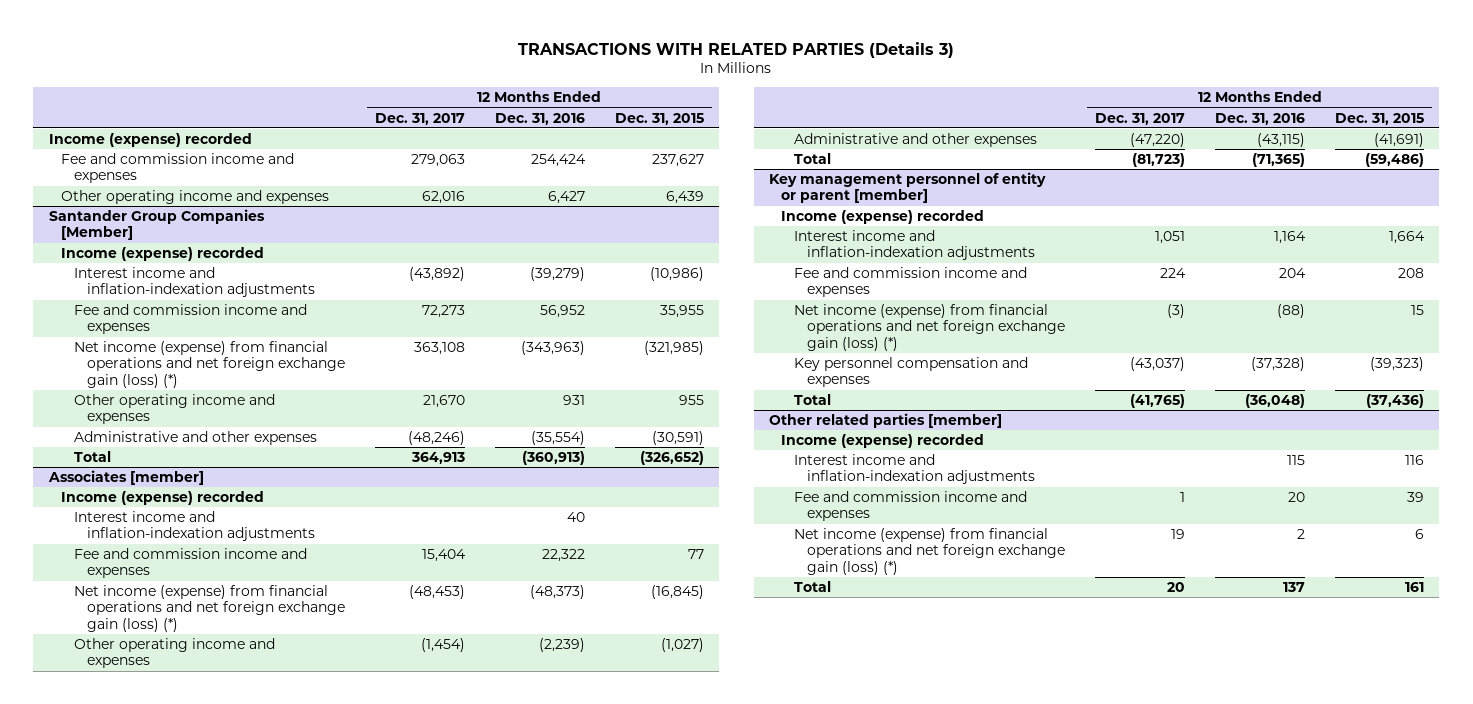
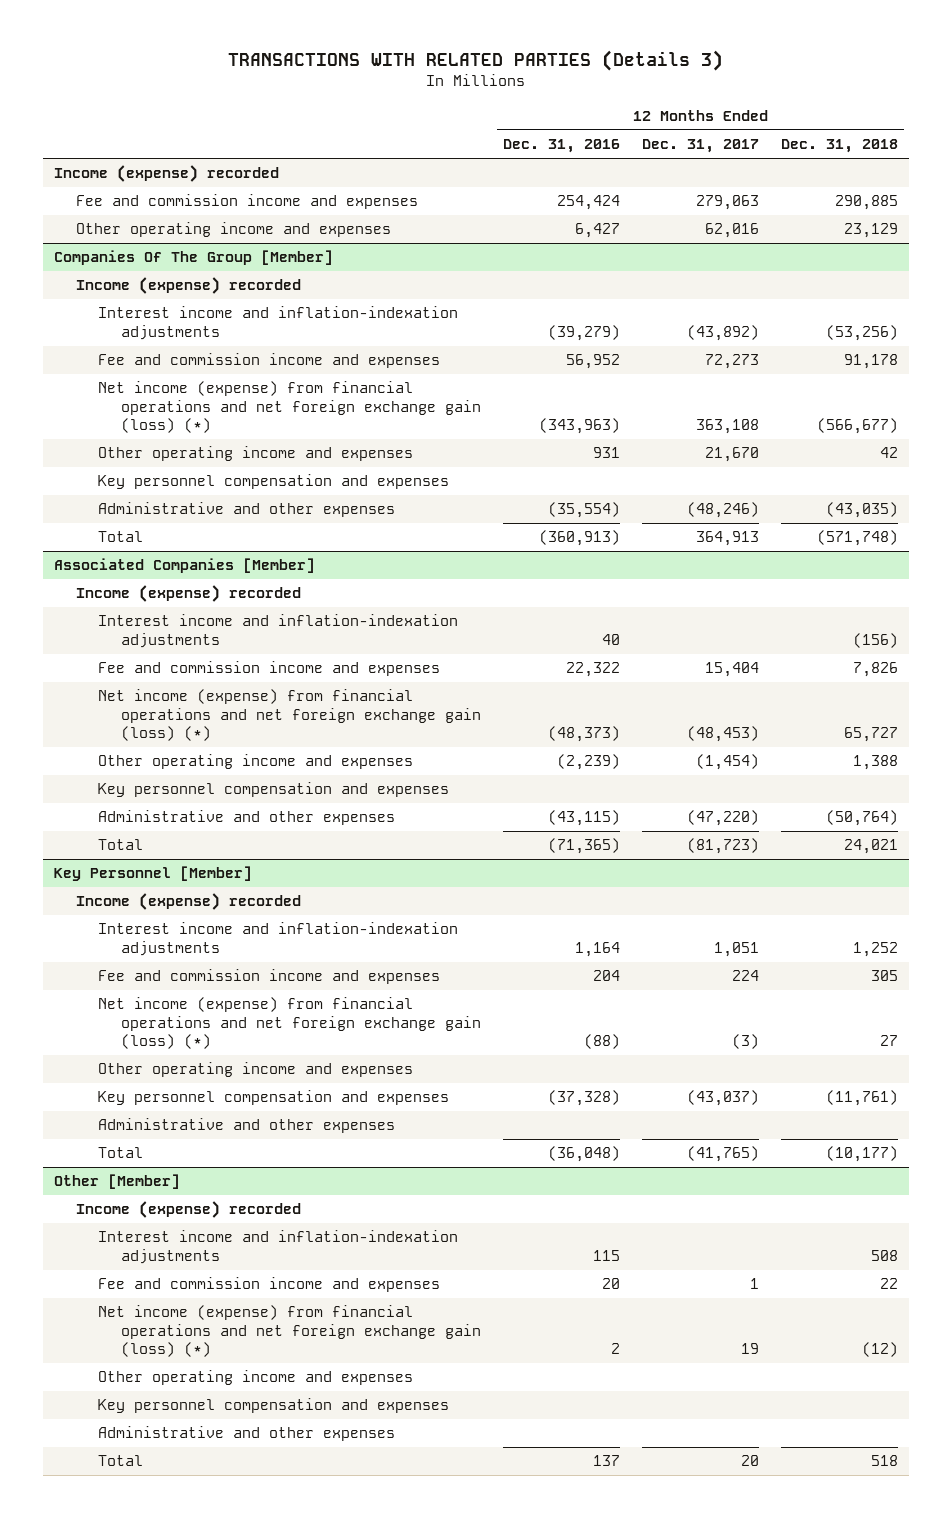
- | 12 Months Ended Dec. 31, 2017 | 12 Months Ended Dec. 31, 2016 | 12 Months Ended Dec. 31, 2015
+ | 12 Months Ended Dec. 31, 2016 | 12 Months Ended Dec. 31, 2017 | 12 Months Ended Dec. 31, 2018
- Santander Group Companies [Member]
+ Companies Of The Group [Member]
+ Key personnel compensation and expenses
- Associates [member]
+ Associated Companies [Member]
+ Key personnel compensation and expenses
- Key management personnel of entity or parent [member]
+ Key Personnel [Member]
+ Other operating income and expenses
+ Administrative and other expenses
- Other related parties [member]
+ Other [Member]
+ Other operating income and expenses
+ Key personnel compensation and expenses
+ Administrative and other expenses

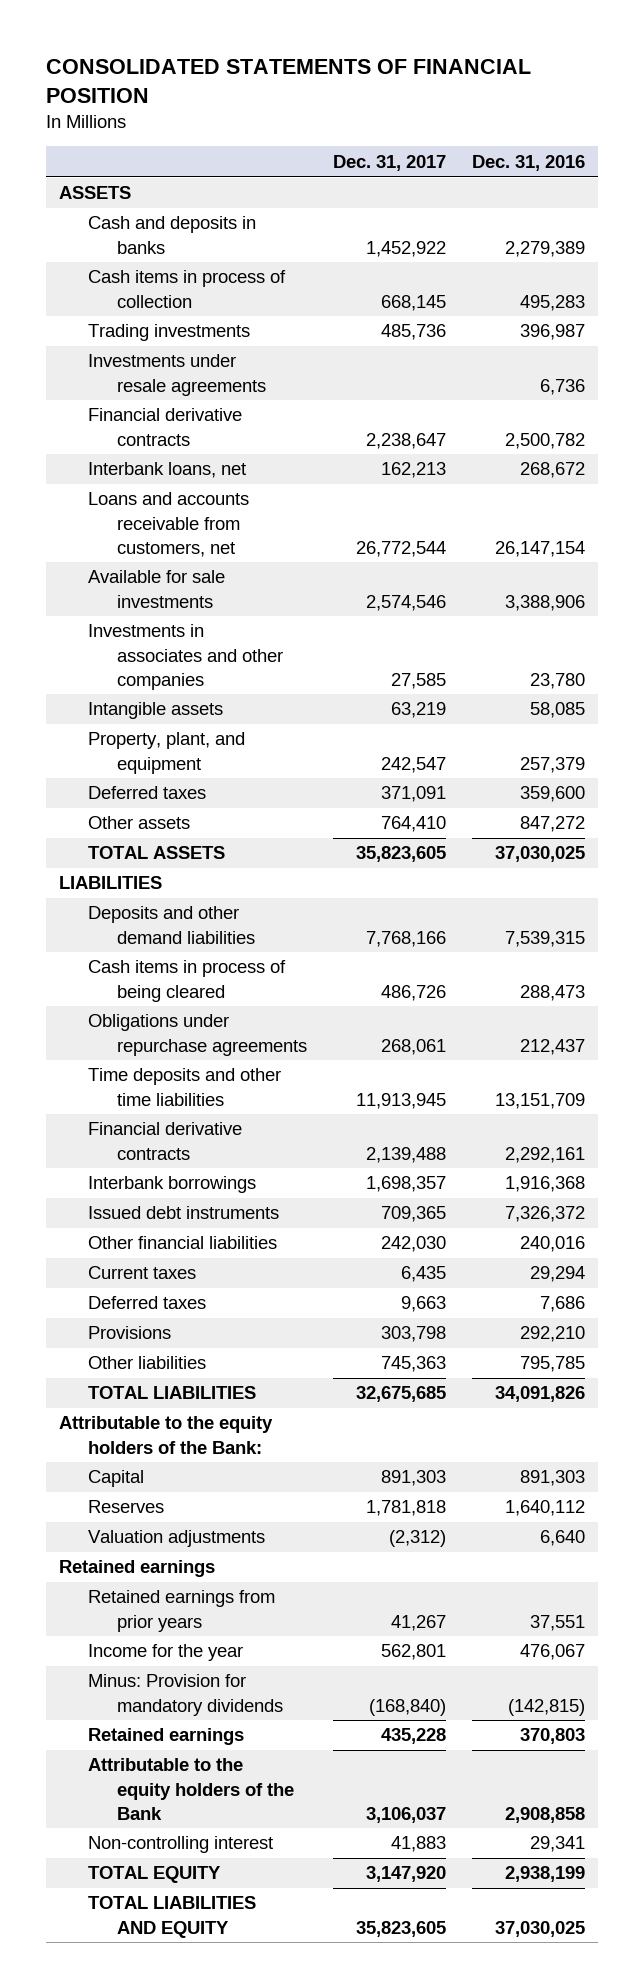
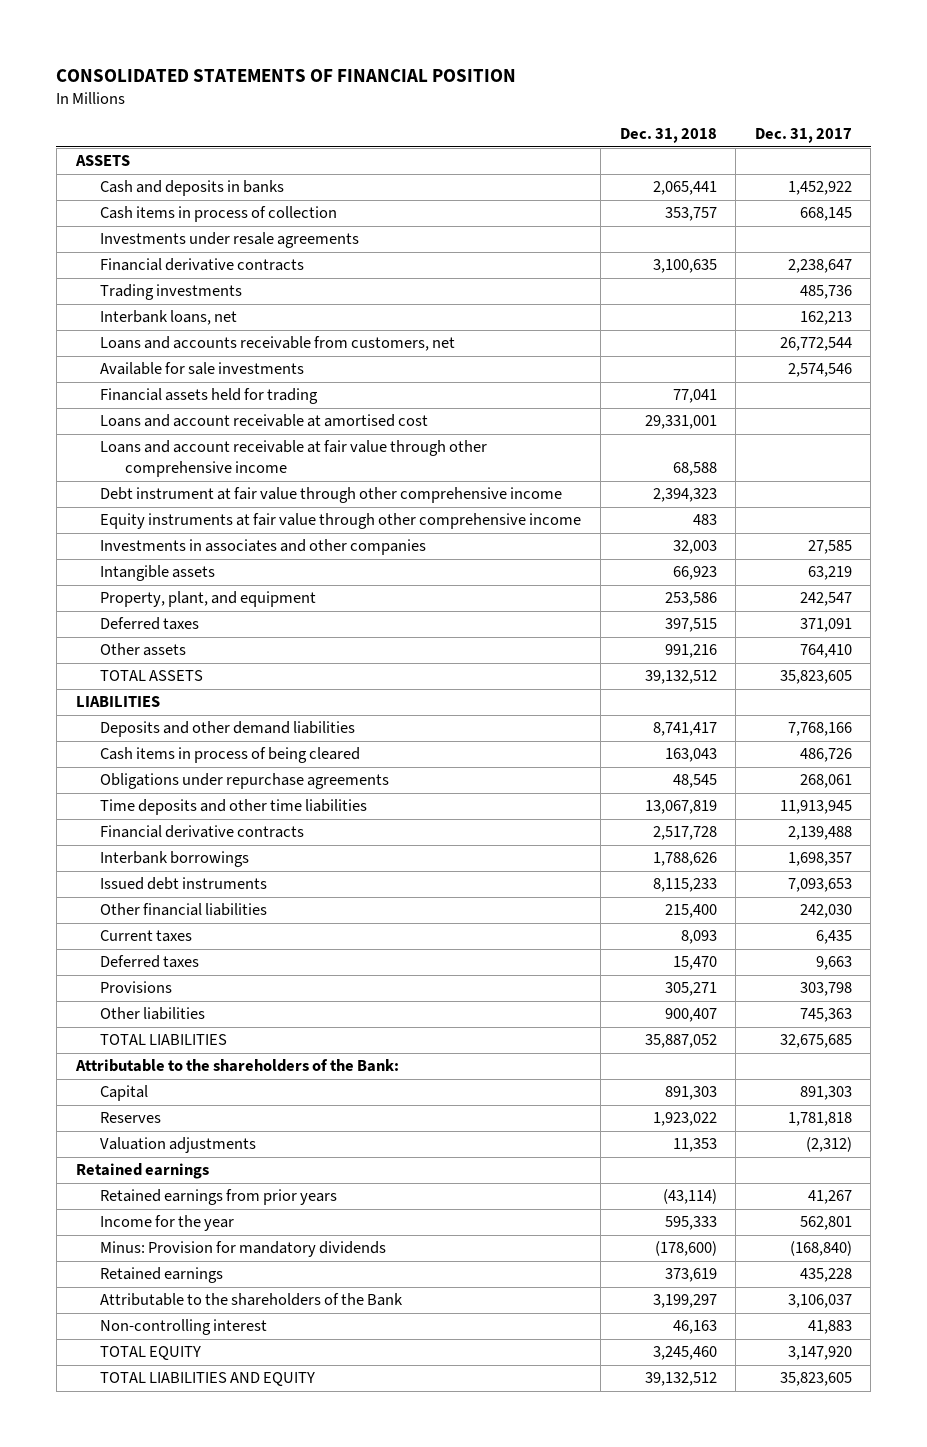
- | Dec. 31, 2017 | Dec. 31, 2016
+ | Dec. 31, 2018 | Dec. 31, 2017
moved down: Trading investments | | 485,736
+ Financial assets held for trading | 77,041 |
+ Loans and account receivable at amortised cost | 29,331,001 |
+ Loans and account receivable at fair value through other comprehensive income | 68,588 |
+ Debt instrument at fair value through other comprehensive income | 2,394,323 |
+ Equity instruments at fair value through other comprehensive income | 483 |
- Issued debt instruments | 709,365 | 7,326,372
+ Issued debt instruments | 8,115,233 | 7,093,653
- Attributable to the equity holders of the Bank:
+ Attributable to the shareholders of the Bank:
- Attributable to the equity holders of the Bank | 3,106,037 | 2,908,858
+ Attributable to the shareholders of the Bank | 3,199,297 | 3,106,037

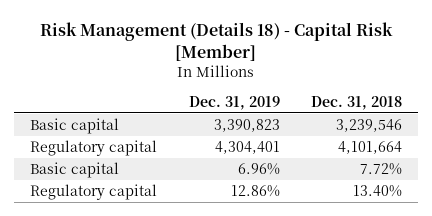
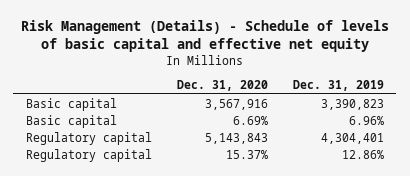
- Risk Management (Details 18) - Capital Risk [Member]
+ Risk Management (Details) - Schedule of levels of basic capital and effective net equity
- | Dec. 31, 2019 | Dec. 31, 2018
+ | Dec. 31, 2020 | Dec. 31, 2019
moved down: Regulatory capital | 5,143,843 | 4,304,401

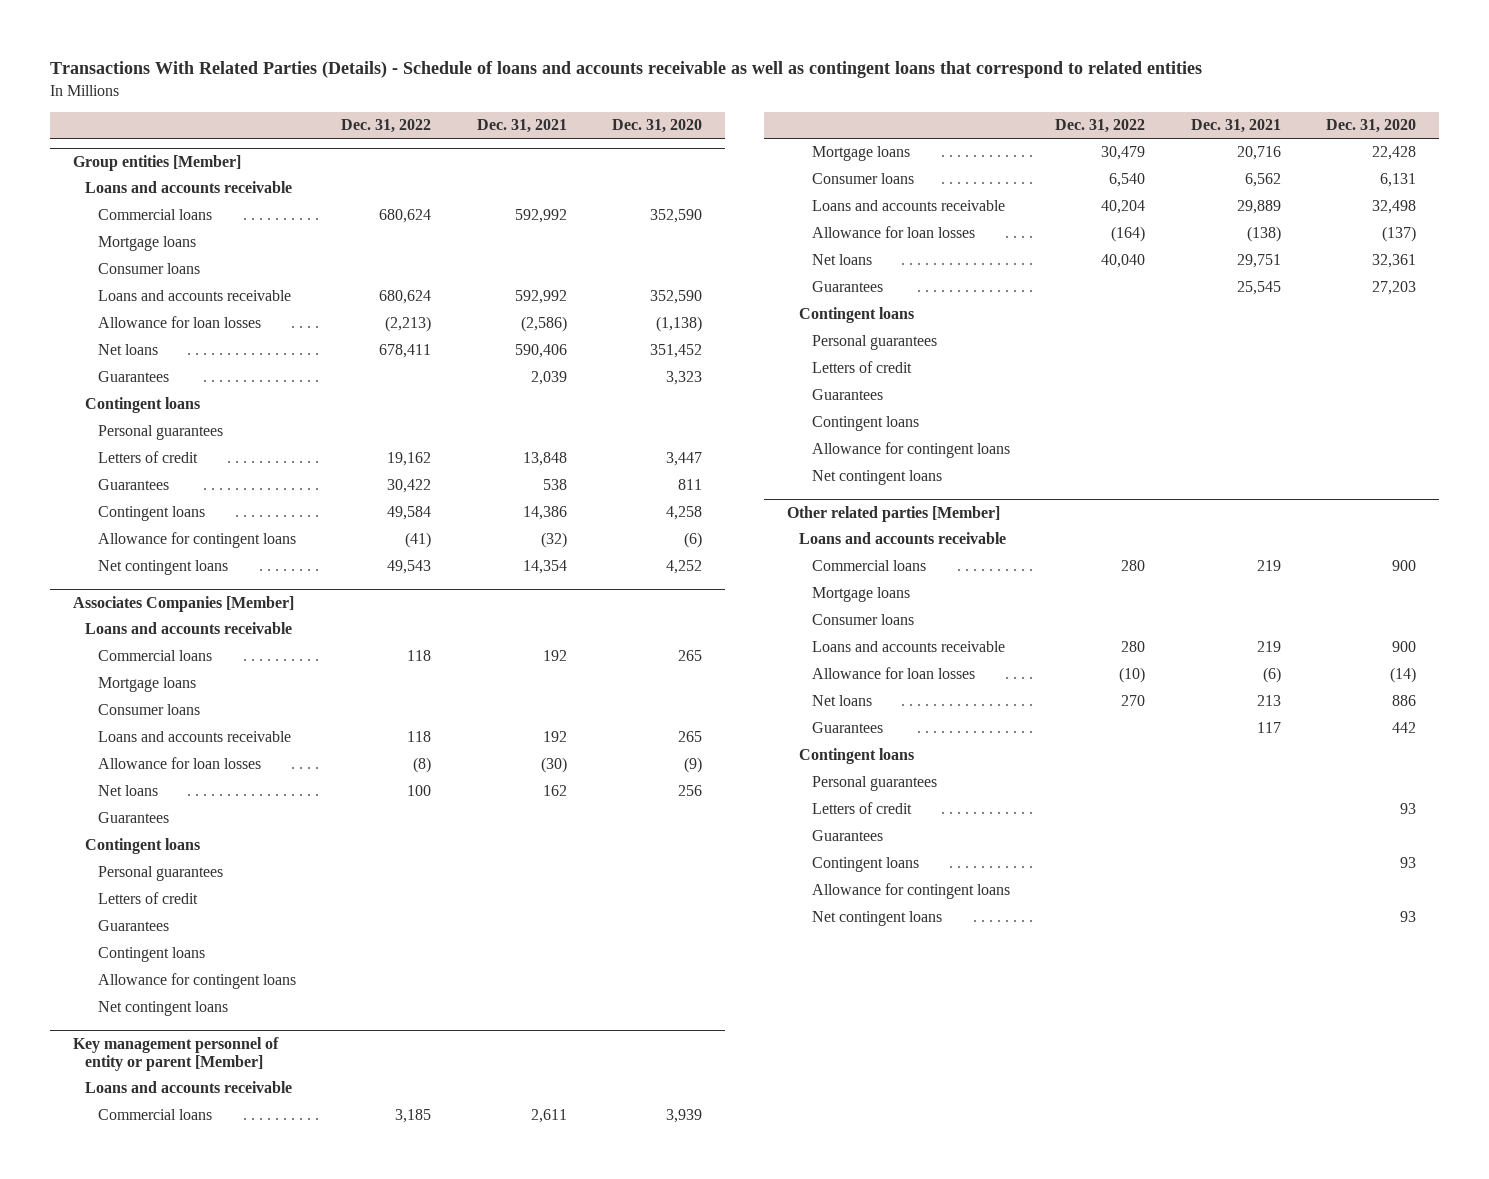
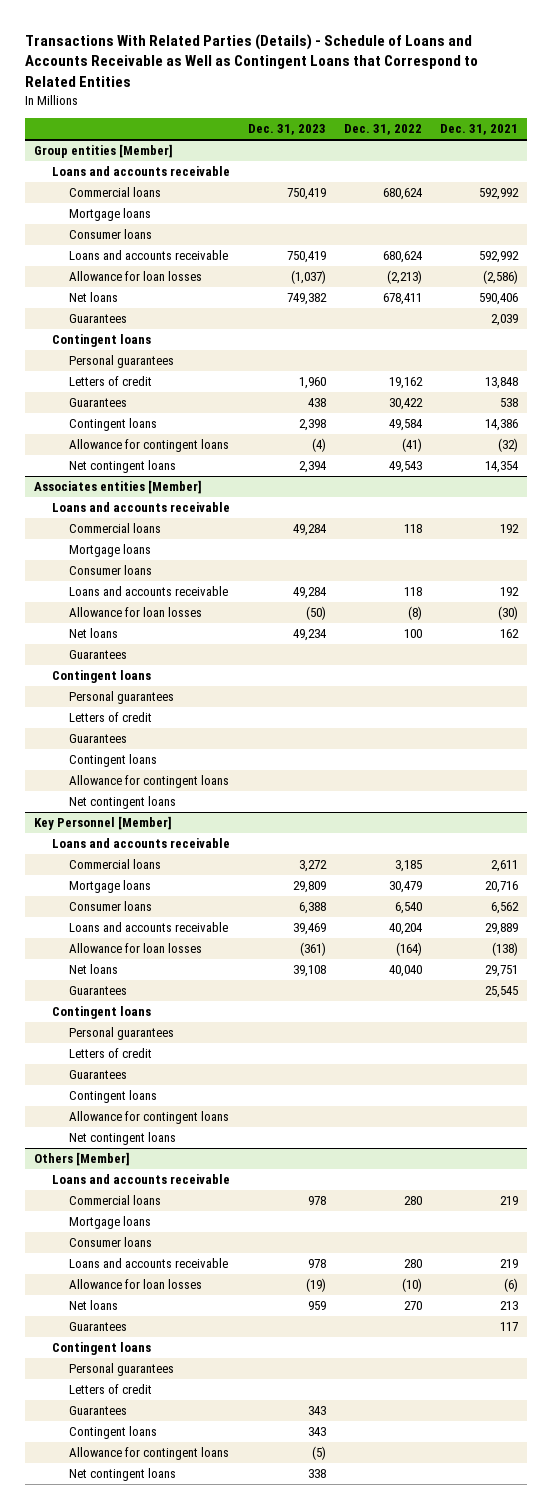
- Transactions With Related Parties (Details) - Schedule of loans and accounts receivable as well as contingent loans that correspond to related entities
+ Transactions With Related Parties (Details) - Schedule of Loans and Accounts Receivable as Well as Contingent Loans that Correspond to Related Entities
- | Dec. 31, 2022 | Dec. 31, 2021 | Dec. 31, 2020
+ | Dec. 31, 2023 | Dec. 31, 2022 | Dec. 31, 2021
- Associates Companies [Member]
+ Associates entities [Member]
- Key management personnel of entity or parent [Member]
+ Key Personnel [Member]
- Other related parties [Member]
+ Others [Member]

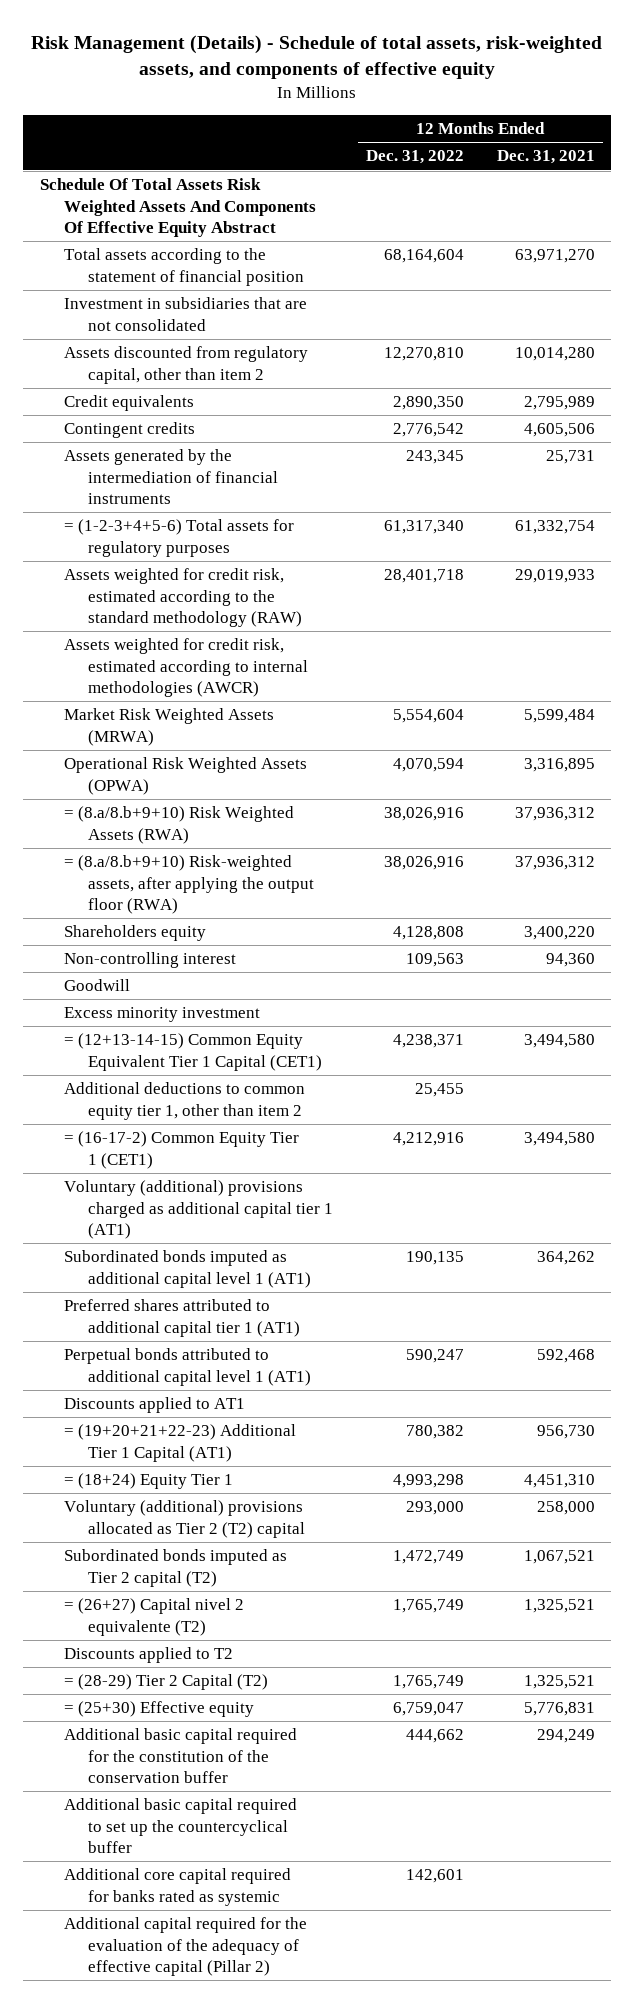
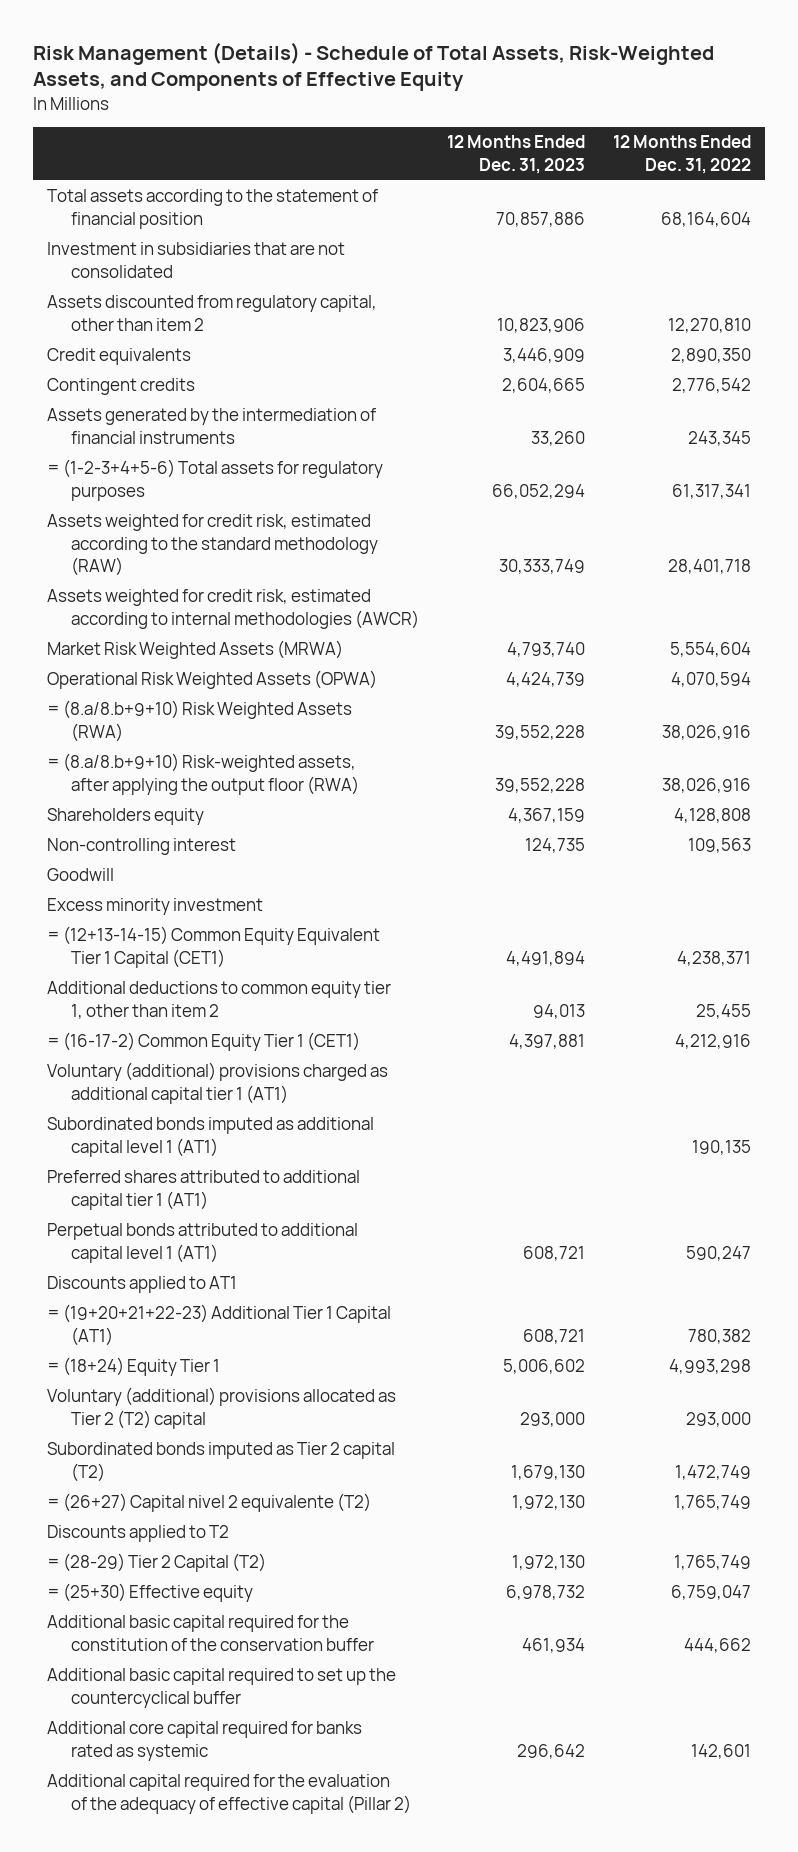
- Risk Management (Details) - Schedule of total assets, risk-weighted assets, and components of effective equity
+ Risk Management (Details) - Schedule of Total Assets, Risk-Weighted Assets, and Components of Effective Equity
- | 12 Months Ended Dec. 31, 2022 | 12 Months Ended Dec. 31, 2021
+ | 12 Months Ended Dec. 31, 2023 | 12 Months Ended Dec. 31, 2022
- Schedule Of Total Assets Risk Weighted Assets And Components Of Effective Equity Abstract
- = (1-2-3+4+5-6) Total assets for regulatory purposes | 61,317,340 | 61,332,754
+ = (1-2-3+4+5-6) Total assets for regulatory purposes | 66,052,294 | 61,317,341

